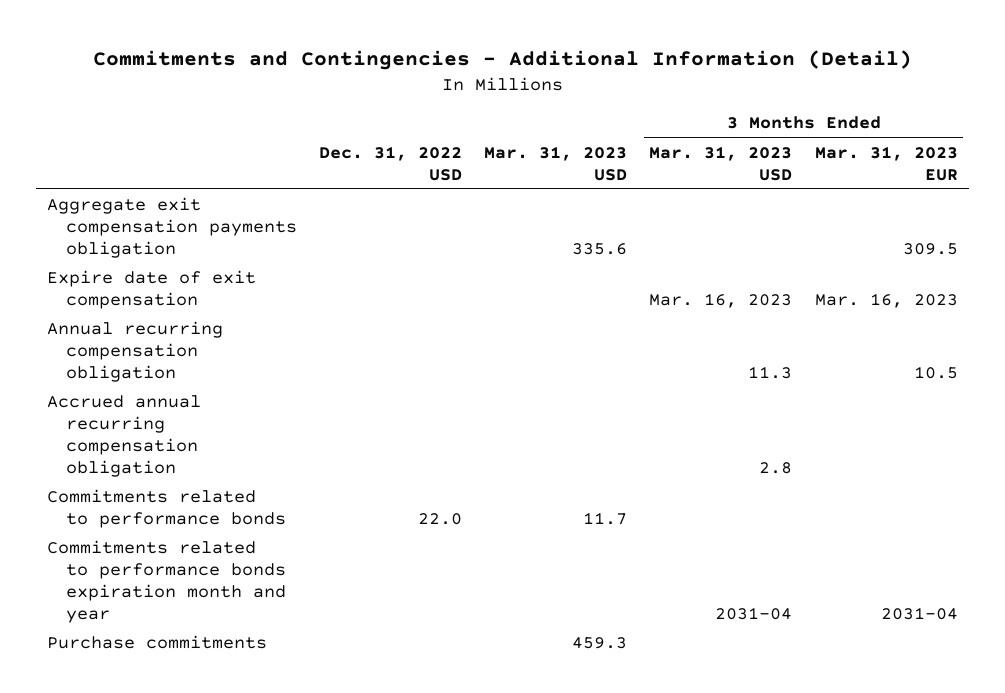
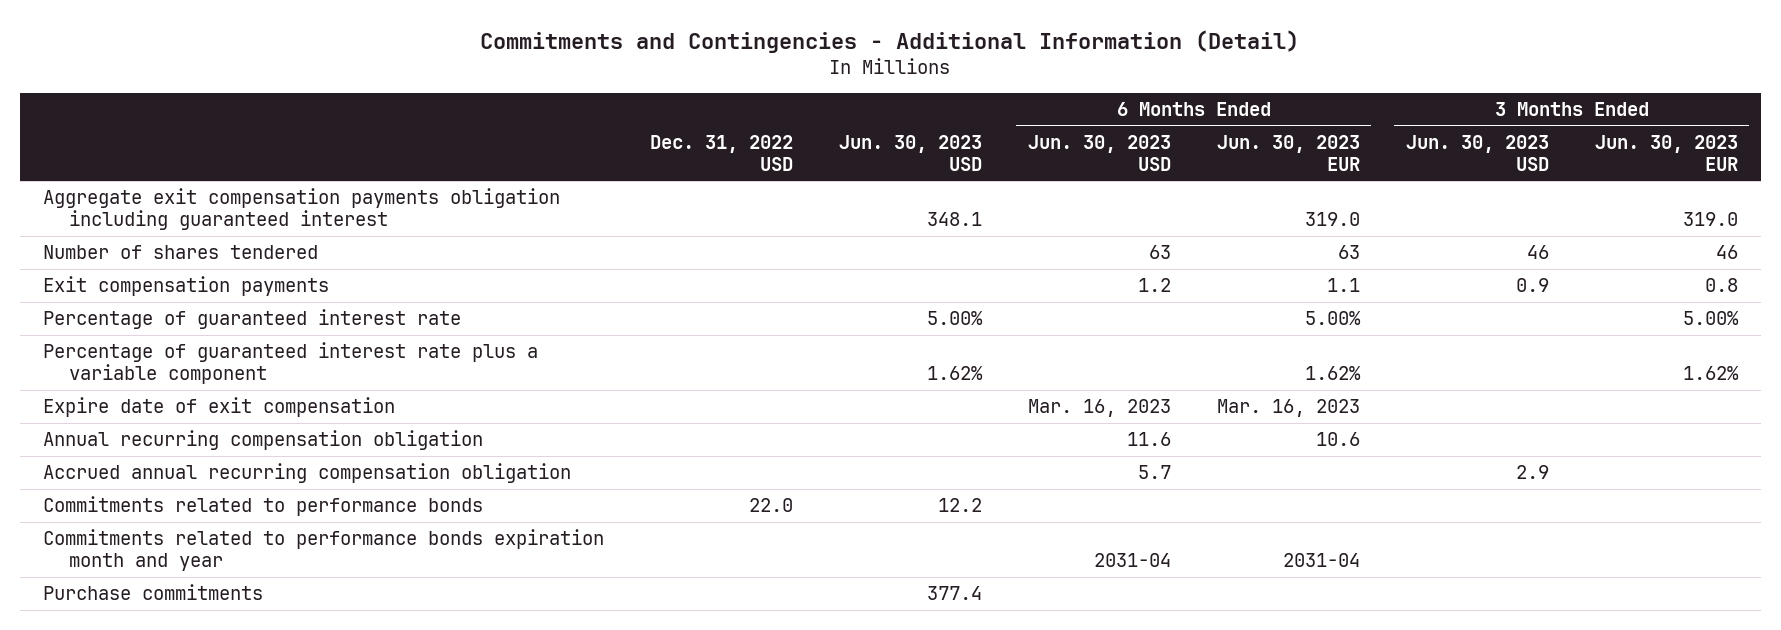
- | Dec. 31, 2022 USD | Mar. 31, 2023 USD | 3 Months Ended Mar. 31, 2023 USD | 3 Months Ended Mar. 31, 2023 EUR
+ | Dec. 31, 2022 USD | Jun. 30, 2023 USD | 6 Months Ended Jun. 30, 2023 USD | 6 Months Ended Jun. 30, 2023 EUR | 3 Months Ended Jun. 30, 2023 USD | 3 Months Ended Jun. 30, 2023 EUR
- Aggregate exit compensation payments obligation | | 335.6 | | 309.5
+ Aggregate exit compensation payments obligation including guaranteed interest | | 348.1 | | 319.0 | | 319.0
+ Number of shares tendered | | | 63 | 63 | 46 | 46
+ Exit compensation payments | | | 1.2 | 1.1 | 0.9 | 0.8
+ Percentage of guaranteed interest rate | | 5.00% | | 5.00% | | 5.00%
+ Percentage of guaranteed interest rate plus a variable component | | 1.62% | | 1.62% | | 1.62%

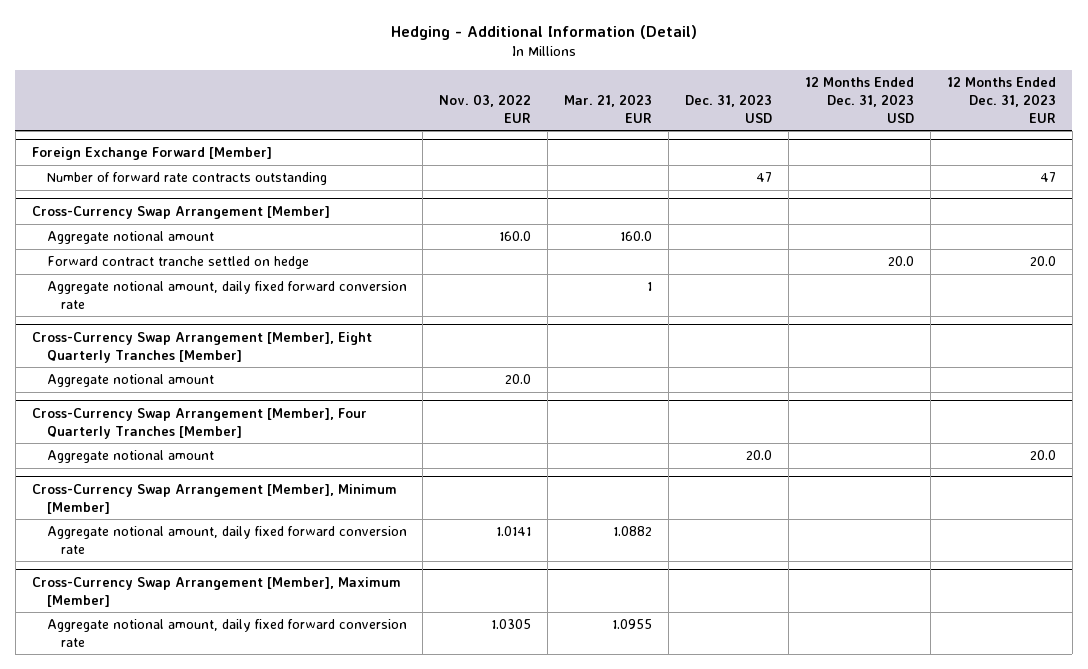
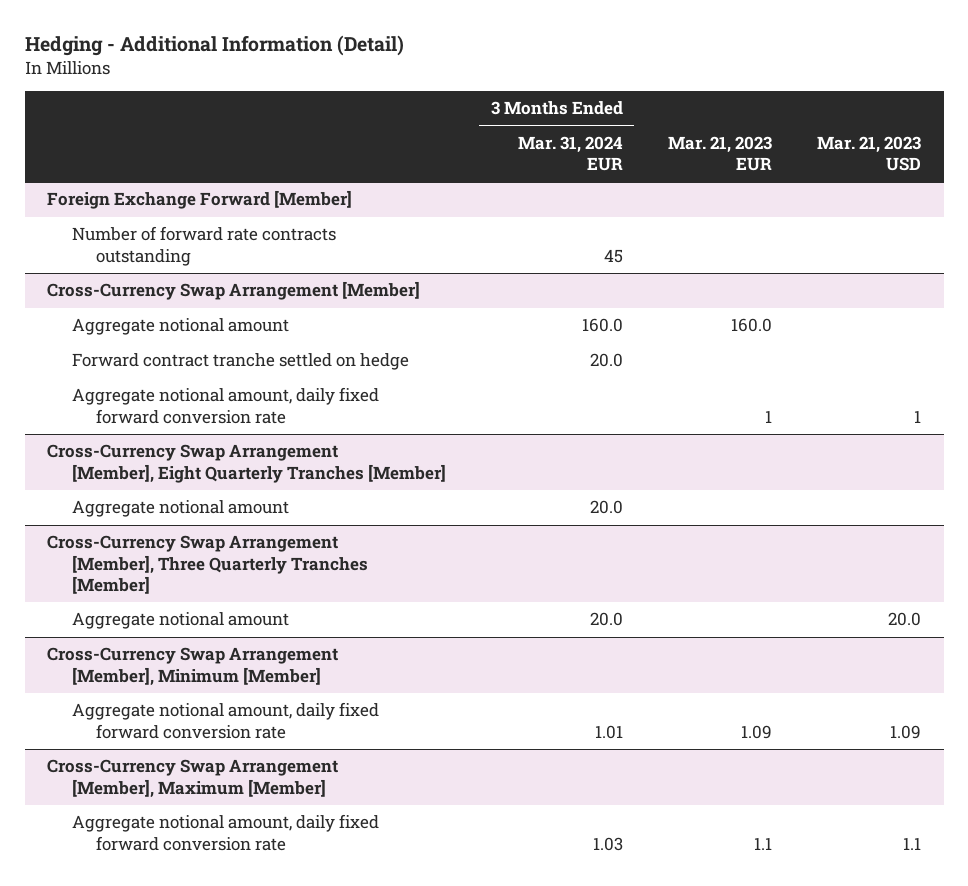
- | Nov. 03, 2022 EUR | Mar. 21, 2023 EUR | Dec. 31, 2023 USD | 12 Months Ended Dec. 31, 2023 USD | 12 Months Ended Dec. 31, 2023 EUR
+ | 3 Months Ended Mar. 31, 2024 EUR | Mar. 21, 2023 EUR | Mar. 21, 2023 USD
- Cross-Currency Swap Arrangement [Member], Four Quarterly Tranches [Member]
+ Cross-Currency Swap Arrangement [Member], Three Quarterly Tranches [Member]
@ Cross-Currency Swap Arrangement [Member], Minimum [Member]
- Aggregate notional amount, daily fixed forward conversion rate | 1.0141 | 1.0882 | | |
+ Aggregate notional amount, daily fixed forward conversion rate | 1.01 | 1.09 | 1.09
@ Cross-Currency Swap Arrangement [Member], Maximum [Member]
- Aggregate notional amount, daily fixed forward conversion rate | 1.0305 | 1.0955 | | |
+ Aggregate notional amount, daily fixed forward conversion rate | 1.03 | 1.1 | 1.1

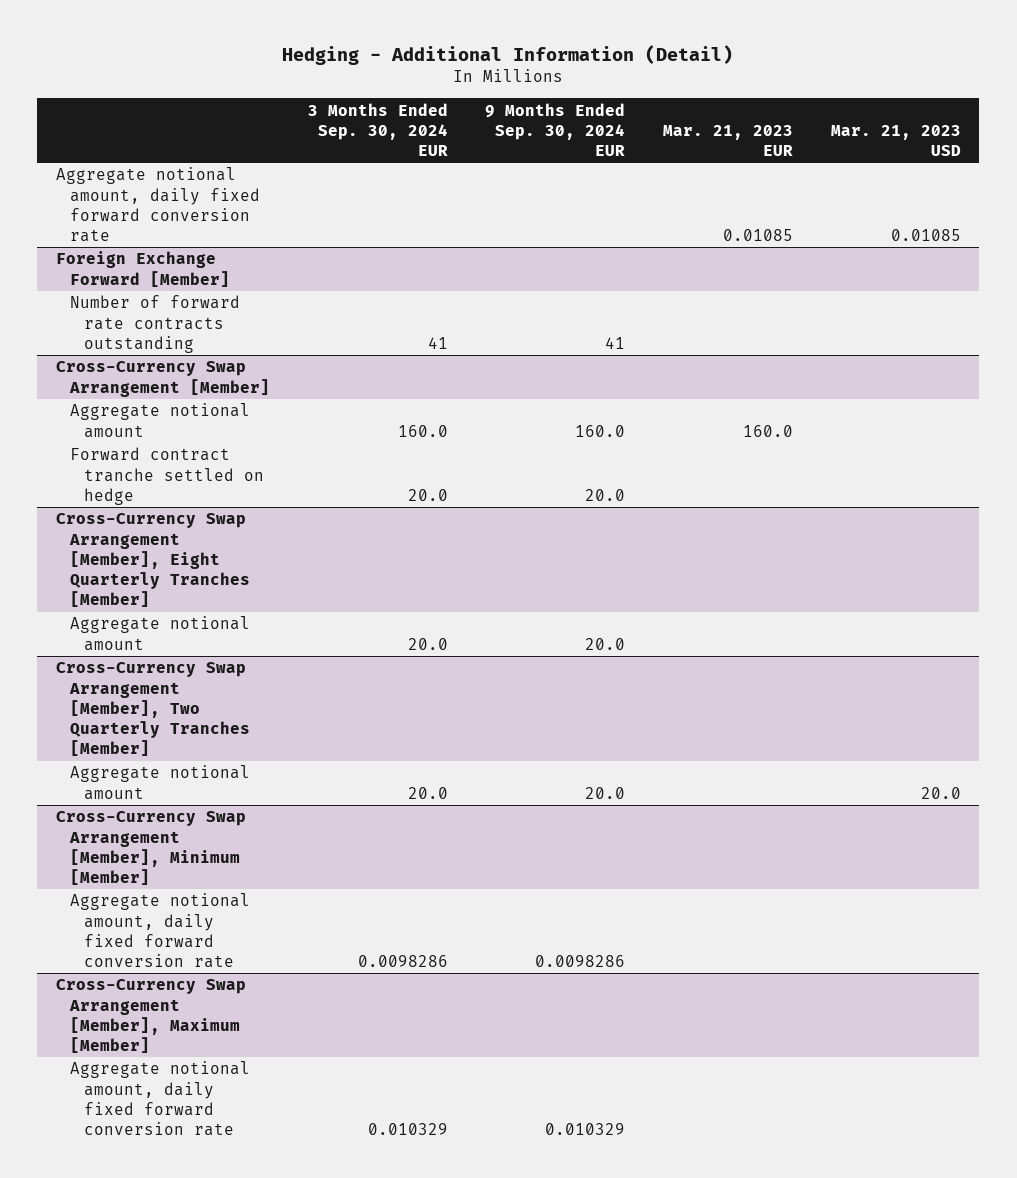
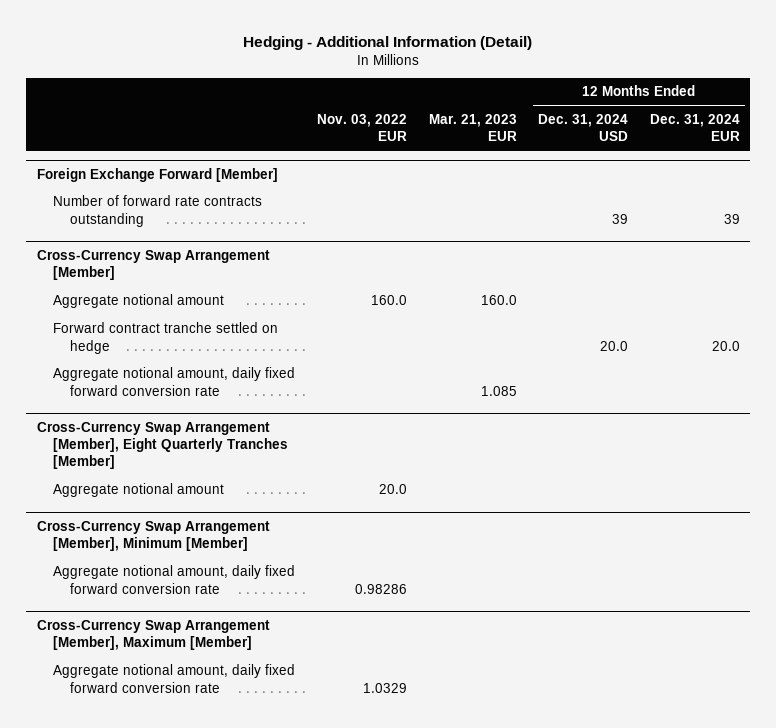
- | 3 Months Ended Sep. 30, 2024 EUR | 9 Months Ended Sep. 30, 2024 EUR | Mar. 21, 2023 EUR | Mar. 21, 2023 USD
+ | Nov. 03, 2022 EUR | Mar. 21, 2023 EUR | 12 Months Ended Dec. 31, 2024 USD | 12 Months Ended Dec. 31, 2024 EUR
- Aggregate notional amount, daily fixed forward conversion rate | | | 0.01085 | 0.01085
@ Cross-Currency Swap Arrangement [Member]
+ Aggregate notional amount, daily fixed forward conversion rate | | 1.085 | |
- Cross-Currency Swap Arrangement [Member], Two Quarterly Tranches [Member]
- Aggregate notional amount | 20.0 | 20.0 | | 20.0

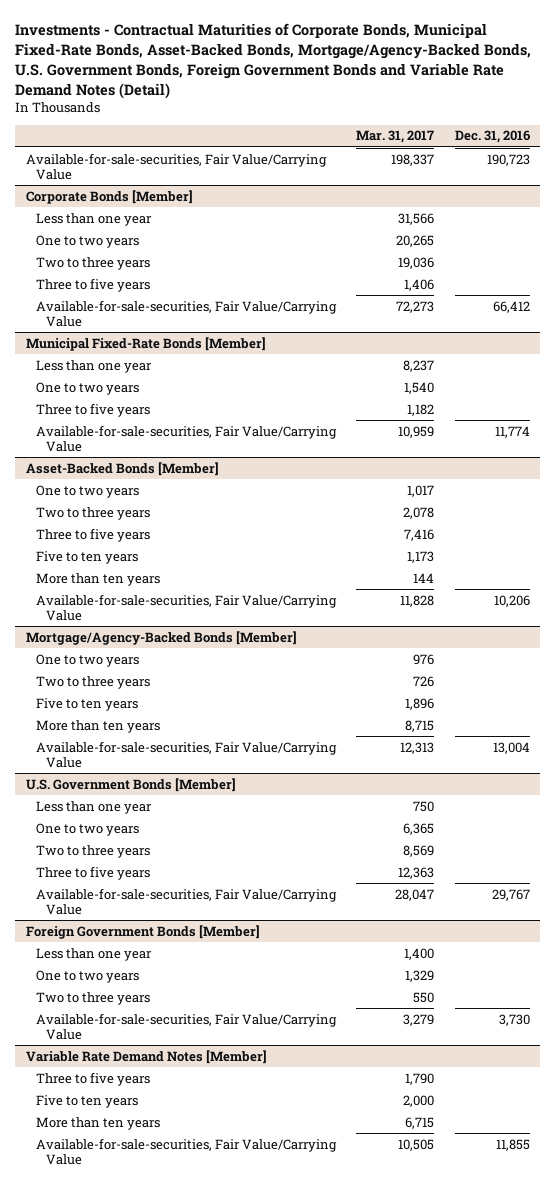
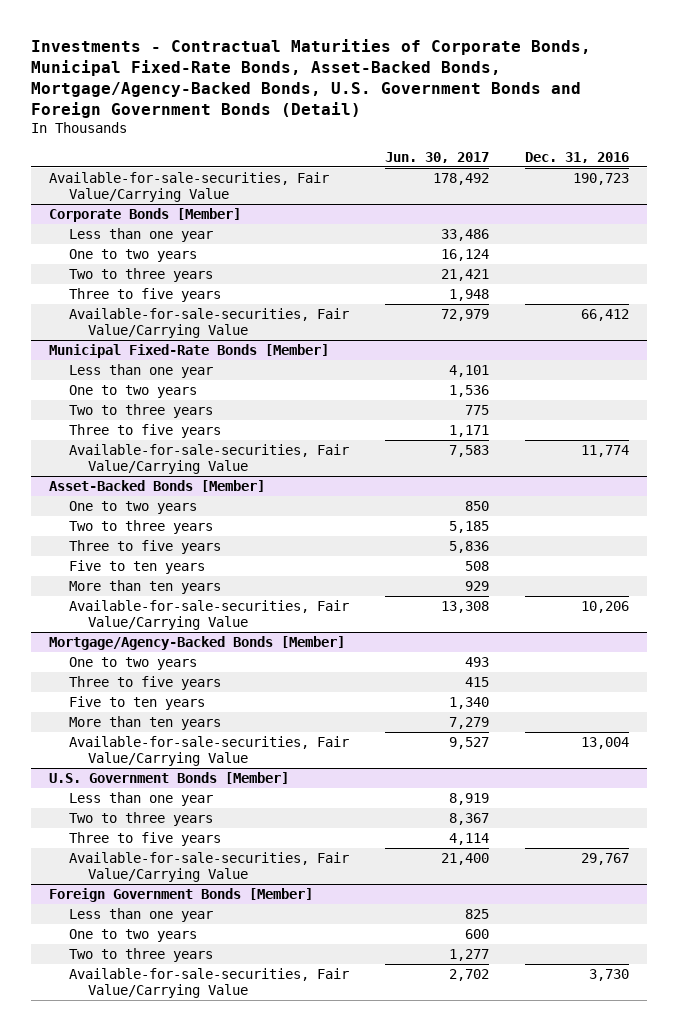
- Investments - Contractual Maturities of Corporate Bonds, Municipal Fixed-Rate Bonds, Asset-Backed Bonds, Mortgage/Agency-Backed Bonds, U.S. Government Bonds, Foreign Government Bonds and Variable Rate Demand Notes (Detail)
+ Investments - Contractual Maturities of Corporate Bonds, Municipal Fixed-Rate Bonds, Asset-Backed Bonds, Mortgage/Agency-Backed Bonds, U.S. Government Bonds and Foreign Government Bonds (Detail)
- | Mar. 31, 2017 | Dec. 31, 2016
+ | Jun. 30, 2017 | Dec. 31, 2016
@ Municipal Fixed-Rate Bonds [Member]
+ Two to three years | 775 |
@ Mortgage/Agency-Backed Bonds [Member]
- Two to three years | 726 |
+ Three to five years | 415 |
@ U.S. Government Bonds [Member]
- One to two years | 6,365 |
- Variable Rate Demand Notes [Member]
- Three to five years | 1,790 |
- Five to ten years | 2,000 |
- More than ten years | 6,715 |
- Available-for-sale-securities, Fair Value/Carrying Value | 10,505 | 11,855

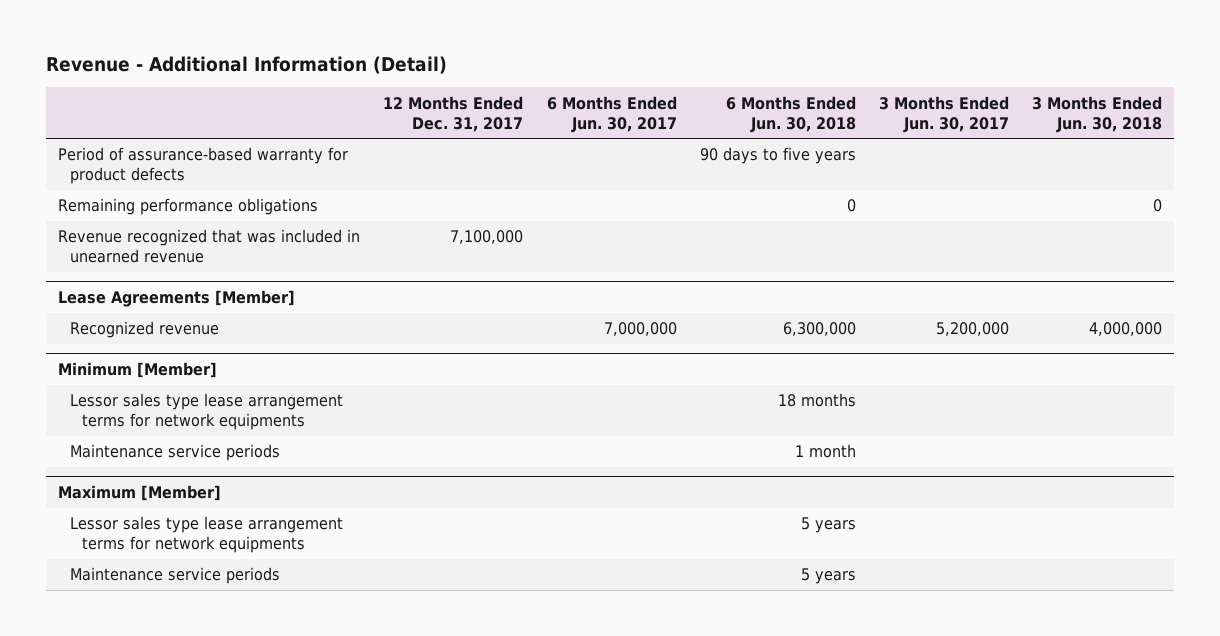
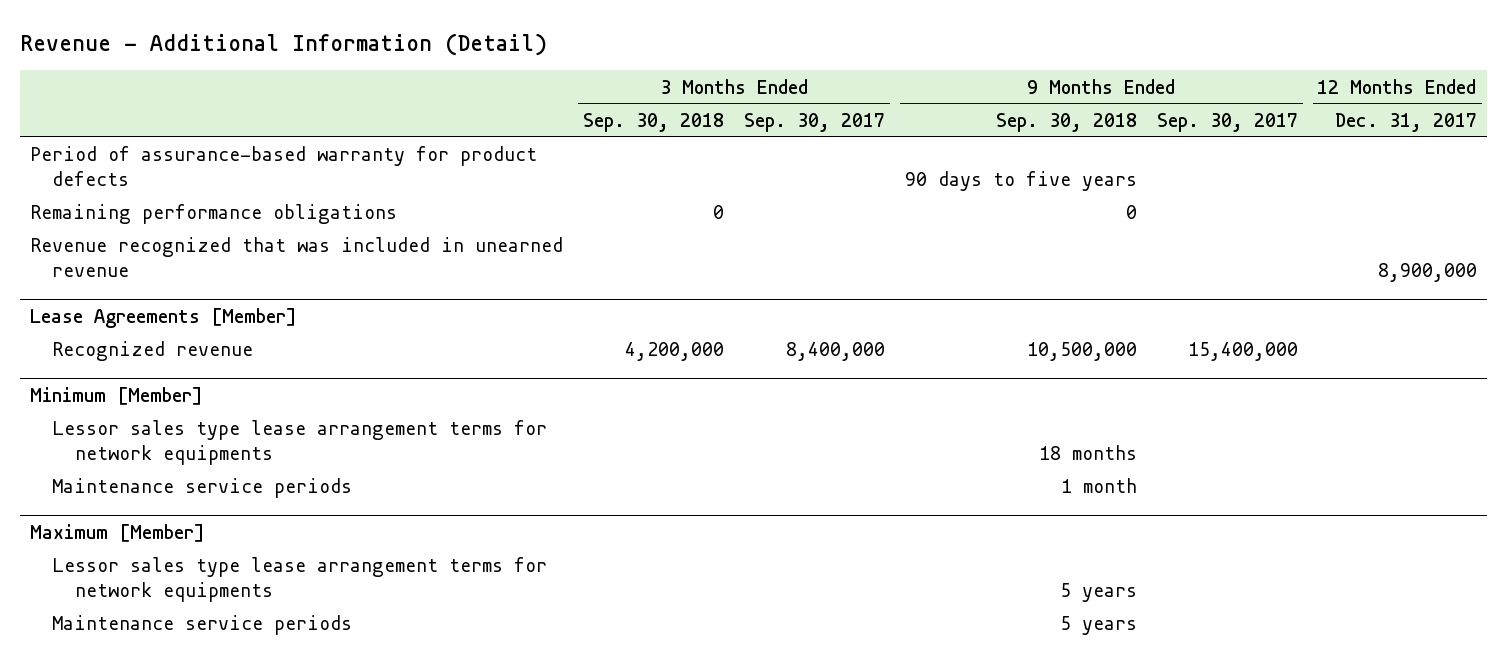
- | 12 Months Ended Dec. 31, 2017 | 6 Months Ended Jun. 30, 2017 | 6 Months Ended Jun. 30, 2018 | 3 Months Ended Jun. 30, 2017 | 3 Months Ended Jun. 30, 2018
+ | 3 Months Ended Sep. 30, 2018 | 3 Months Ended Sep. 30, 2017 | 9 Months Ended Sep. 30, 2018 | 9 Months Ended Sep. 30, 2017 | 12 Months Ended Dec. 31, 2017
- Revenue recognized that was included in unearned revenue | 7,100,000 | | | |
+ Revenue recognized that was included in unearned revenue | | | | | 8,900,000

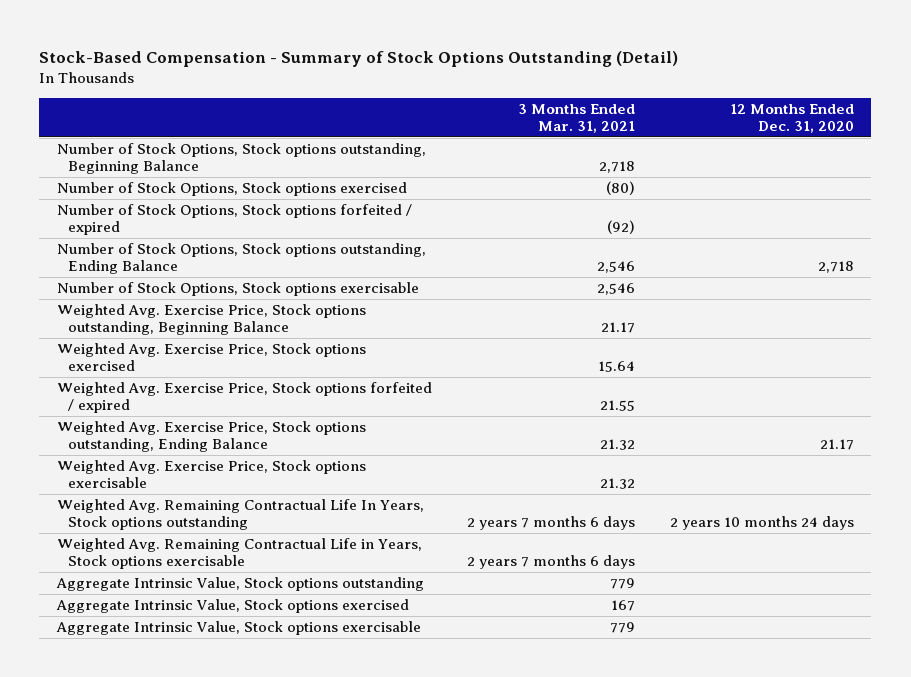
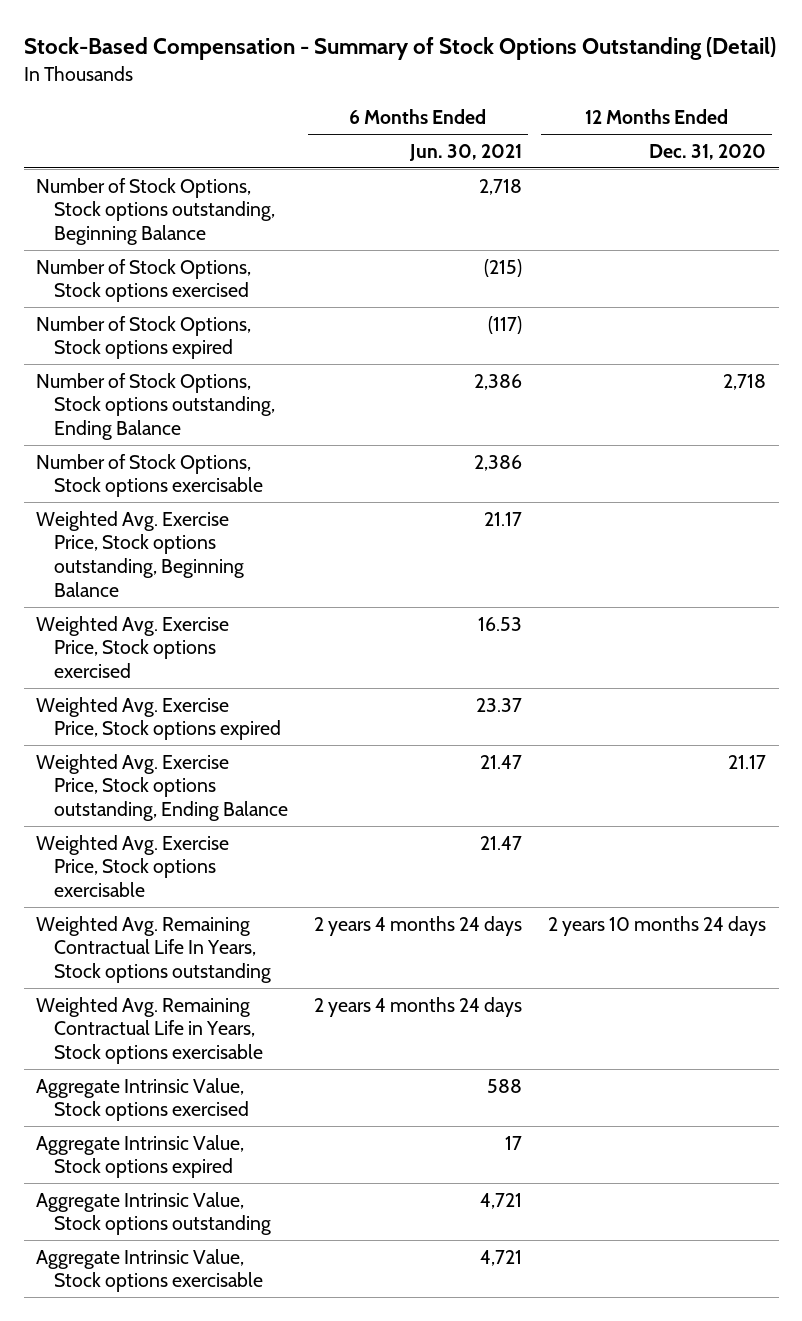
- | 3 Months Ended Mar. 31, 2021 | 12 Months Ended Dec. 31, 2020
+ | 6 Months Ended Jun. 30, 2021 | 12 Months Ended Dec. 31, 2020
- Number of Stock Options, Stock options forfeited / expired | (92) |
+ Number of Stock Options, Stock options expired | (117) |
- Weighted Avg. Exercise Price, Stock options forfeited / expired | 21.55 |
+ Weighted Avg. Exercise Price, Stock options expired | 23.37 |
+ Aggregate Intrinsic Value, Stock options expired | 17 |
moved down: Aggregate Intrinsic Value, Stock options outstanding | 4,721 |

